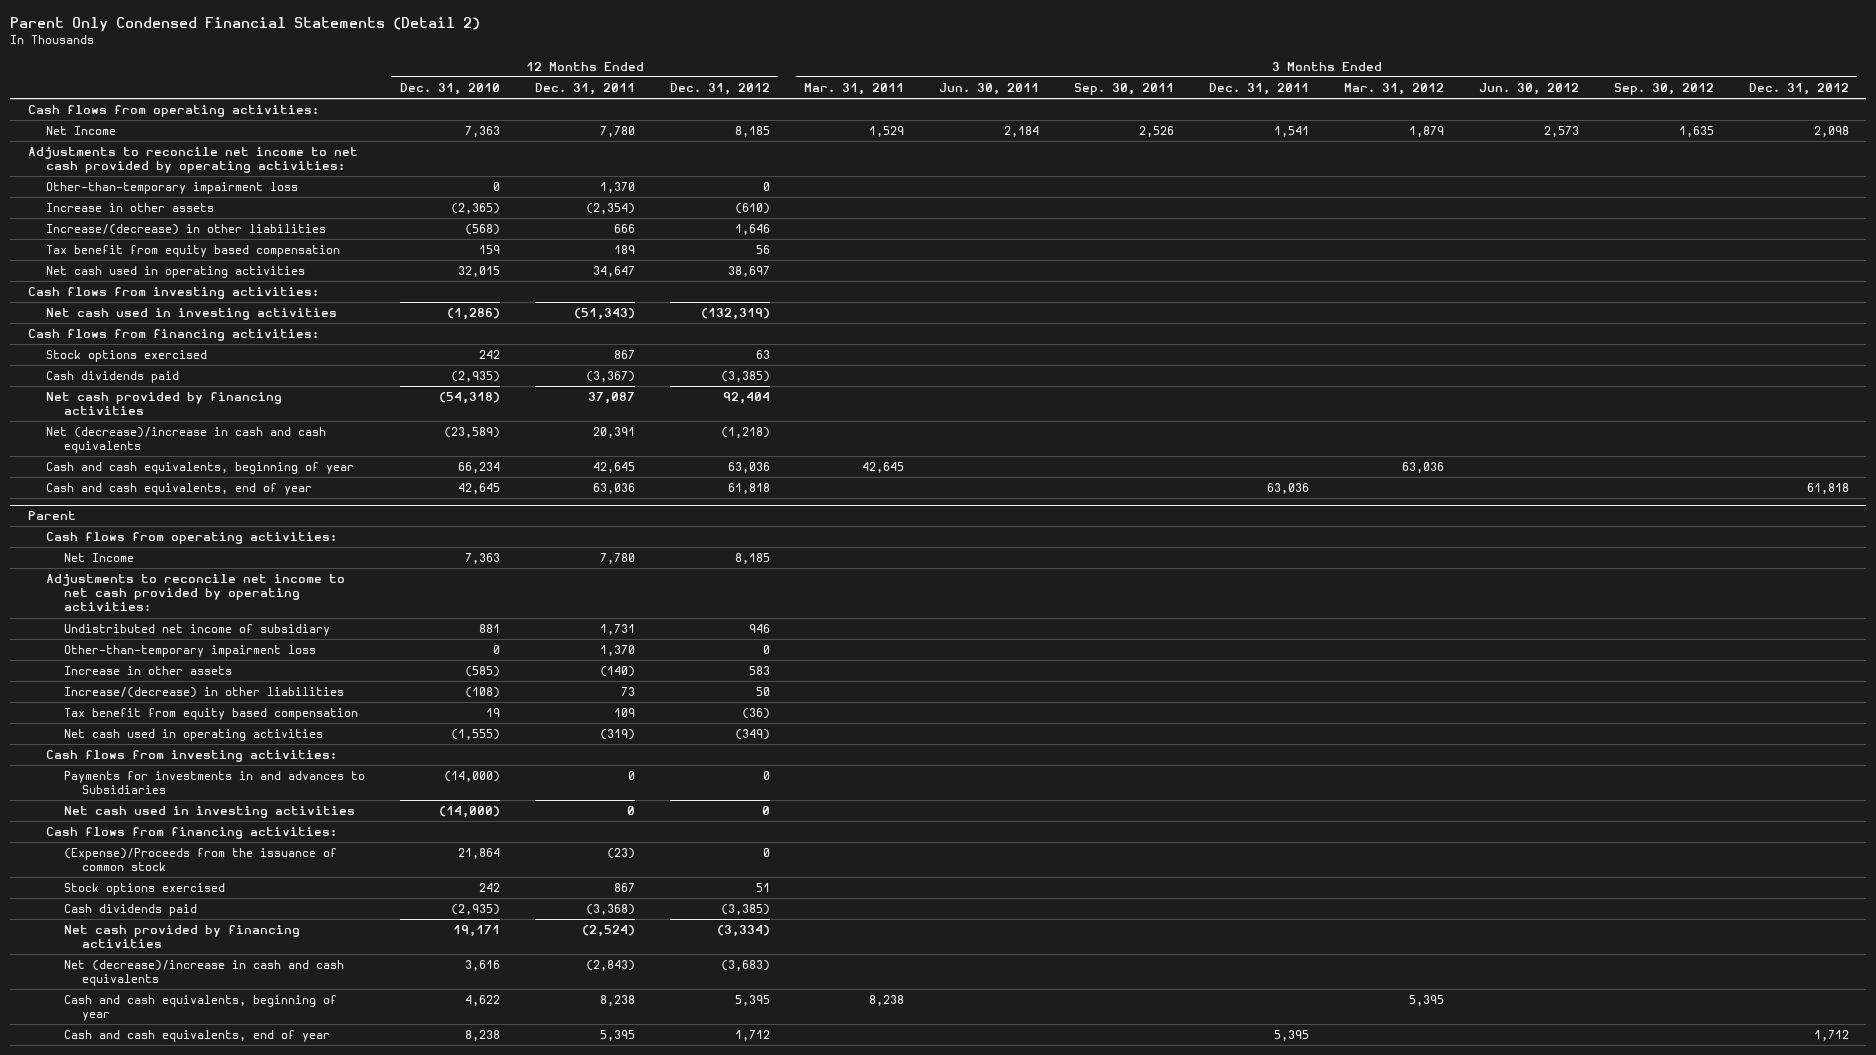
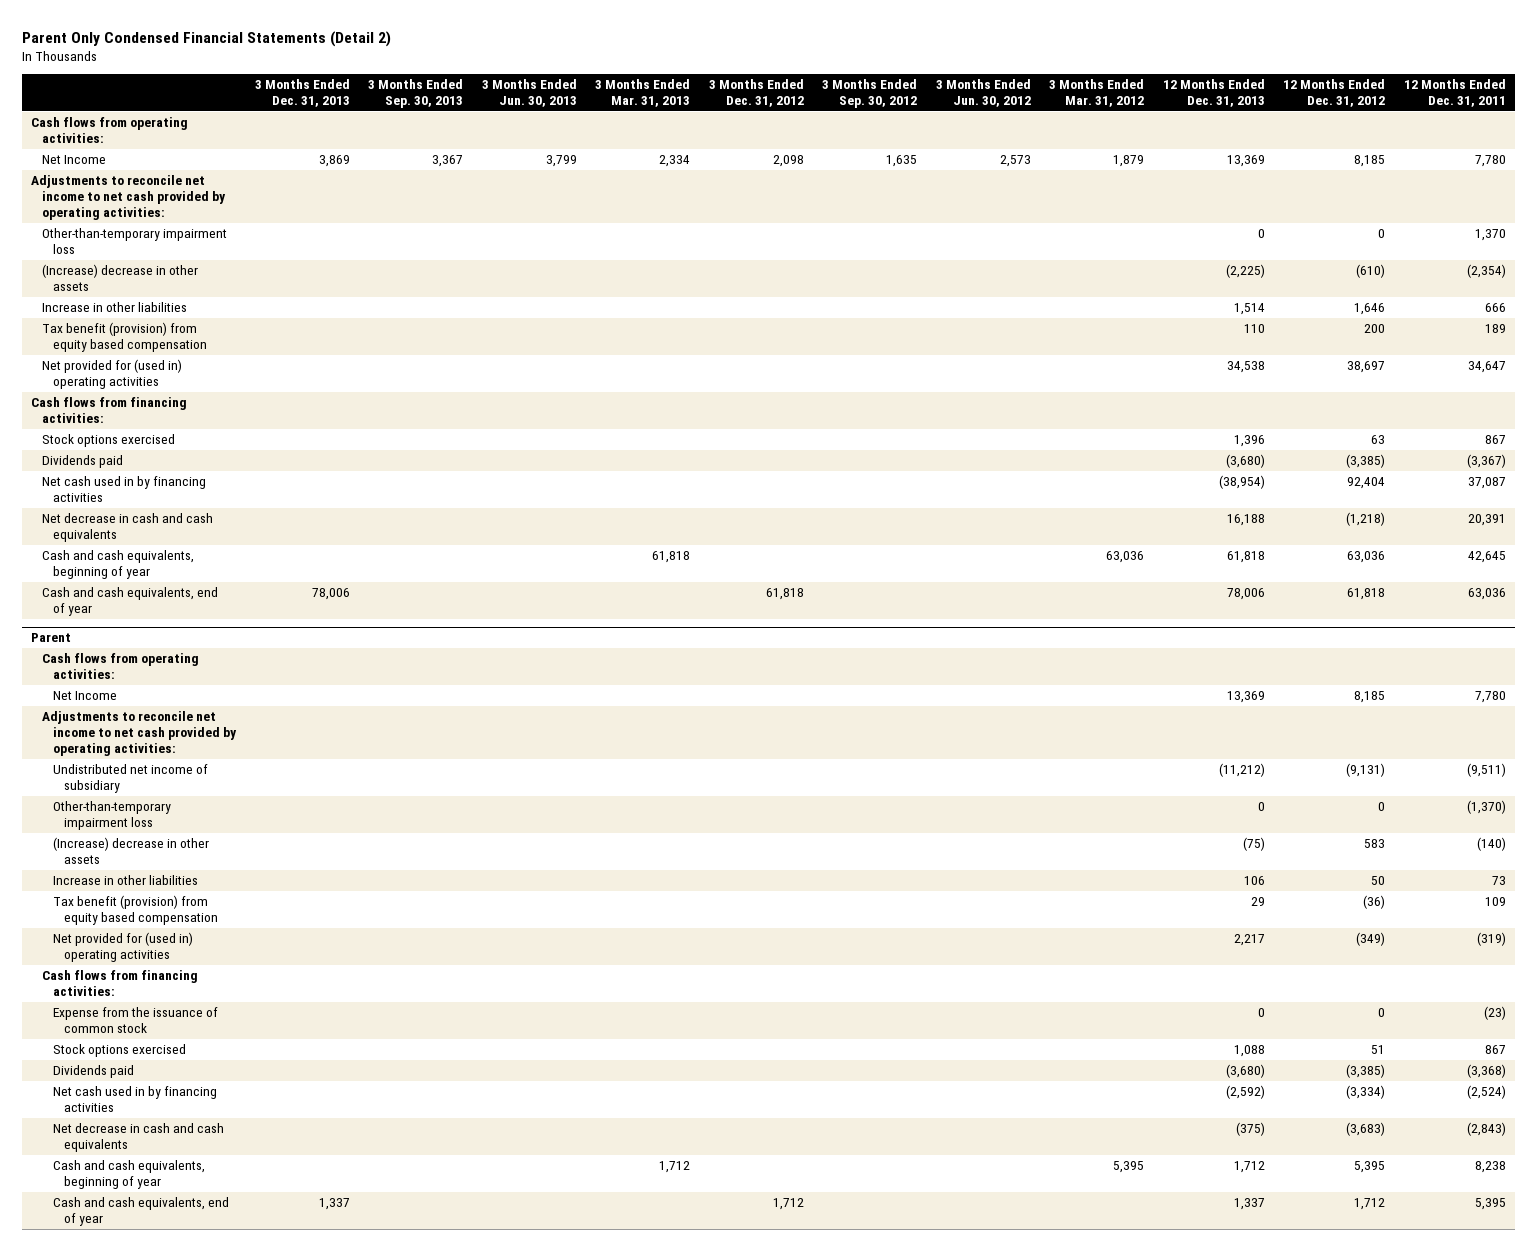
- | 12 Months Ended Dec. 31, 2010 | 12 Months Ended Dec. 31, 2011 | 12 Months Ended Dec. 31, 2012 | 3 Months Ended Mar. 31, 2011 | 3 Months Ended Jun. 30, 2011 | 3 Months Ended Sep. 30, 2011 | 3 Months Ended Dec. 31, 2011 | 3 Months Ended Mar. 31, 2012 | 3 Months Ended Jun. 30, 2012 | 3 Months Ended Sep. 30, 2012 | 3 Months Ended Dec. 31, 2012
+ | 3 Months Ended Dec. 31, 2013 | 3 Months Ended Sep. 30, 2013 | 3 Months Ended Jun. 30, 2013 | 3 Months Ended Mar. 31, 2013 | 3 Months Ended Dec. 31, 2012 | 3 Months Ended Sep. 30, 2012 | 3 Months Ended Jun. 30, 2012 | 3 Months Ended Mar. 31, 2012 | 12 Months Ended Dec. 31, 2013 | 12 Months Ended Dec. 31, 2012 | 12 Months Ended Dec. 31, 2011
- Increase in other assets | (2,365) | (2,354) | (610) | | | | | | | |
- Increase/(decrease) in other liabilities | (568) | 666 | 1,646 | | | | | | | |
- Tax benefit from equity based compensation | 159 | 189 | 56 | | | | | | | |
- Net cash used in operating activities | 32,015 | 34,647 | 38,697 | | | | | | | |
- Cash flows from investing activities:
- Net cash used in investing activities | (1,286) | (51,343) | (132,319) | | | | | | | |
+ (Increase) decrease in other assets | | | | | | | | | (2,225) | (610) | (2,354)
+ Increase in other liabilities | | | | | | | | | 1,514 | 1,646 | 666
+ Tax benefit (provision) from equity based compensation | | | | | | | | | 110 | 200 | 189
+ Net provided for (used in) operating activities | | | | | | | | | 34,538 | 38,697 | 34,647
- Cash dividends paid | (2,935) | (3,367) | (3,385) | | | | | | | |
- Net cash provided by financing activities | (54,318) | 37,087 | 92,404 | | | | | | | |
- Net (decrease)/increase in cash and cash equivalents | (23,589) | 20,391 | (1,218) | | | | | | | |
+ Dividends paid | | | | | | | | | (3,680) | (3,385) | (3,367)
+ Net cash used in by financing activities | | | | | | | | | (38,954) | 92,404 | 37,087
+ Net decrease in cash and cash equivalents | | | | | | | | | 16,188 | (1,218) | 20,391
@ Parent
- Undistributed net income of subsidiary | 881 | 1,731 | 946 | | | | | | | |
- Other-than-temporary impairment loss | 0 | 1,370 | 0 | | | | | | | |
- Increase in other assets | (585) | (140) | 583 | | | | | | | |
- Increase/(decrease) in other liabilities | (108) | 73 | 50 | | | | | | | |
- Tax benefit from equity based compensation | 19 | 109 | (36) | | | | | | | |
- Net cash used in operating activities | (1,555) | (319) | (349) | | | | | | | |
- Cash flows from investing activities:
- Payments for investments in and advances to Subsidiaries | (14,000) | 0 | 0 | | | | | | | |
- Net cash used in investing activities | (14,000) | 0 | 0 | | | | | | | |
+ Undistributed net income of subsidiary | | | | | | | | | (11,212) | (9,131) | (9,511)
+ Other-than-temporary impairment loss | | | | | | | | | 0 | 0 | (1,370)
+ (Increase) decrease in other assets | | | | | | | | | (75) | 583 | (140)
+ Increase in other liabilities | | | | | | | | | 106 | 50 | 73
+ Tax benefit (provision) from equity based compensation | | | | | | | | | 29 | (36) | 109
+ Net provided for (used in) operating activities | | | | | | | | | 2,217 | (349) | (319)
- (Expense)/Proceeds from the issuance of common stock | 21,864 | (23) | 0 | | | | | | | |
+ Expense from the issuance of common stock | | | | | | | | | 0 | 0 | (23)
- Cash dividends paid | (2,935) | (3,368) | (3,385) | | | | | | | |
- Net cash provided by financing activities | 19,171 | (2,524) | (3,334) | | | | | | | |
- Net (decrease)/increase in cash and cash equivalents | 3,616 | (2,843) | (3,683) | | | | | | | |
+ Dividends paid | | | | | | | | | (3,680) | (3,385) | (3,368)
+ Net cash used in by financing activities | | | | | | | | | (2,592) | (3,334) | (2,524)
+ Net decrease in cash and cash equivalents | | | | | | | | | (375) | (3,683) | (2,843)

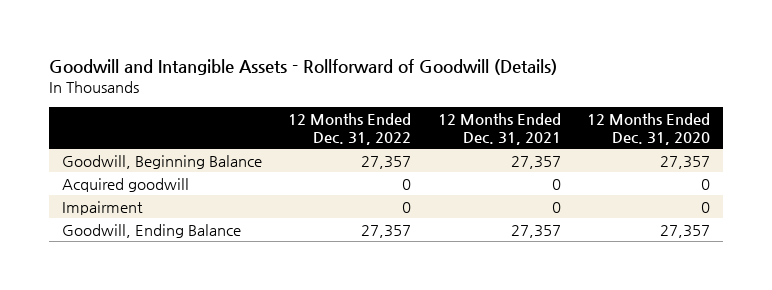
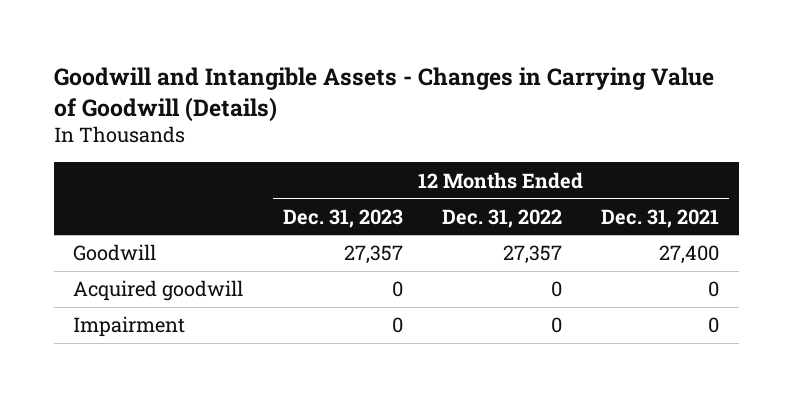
- Goodwill and Intangible Assets - Rollforward of Goodwill (Details)
+ Goodwill and Intangible Assets - Changes in Carrying Value of Goodwill (Details)
- | 12 Months Ended Dec. 31, 2022 | 12 Months Ended Dec. 31, 2021 | 12 Months Ended Dec. 31, 2020
+ | 12 Months Ended Dec. 31, 2023 | 12 Months Ended Dec. 31, 2022 | 12 Months Ended Dec. 31, 2021
- Goodwill, Beginning Balance | 27,357 | 27,357 | 27,357
+ Goodwill | 27,357 | 27,357 | 27,400
- Goodwill, Ending Balance | 27,357 | 27,357 | 27,357

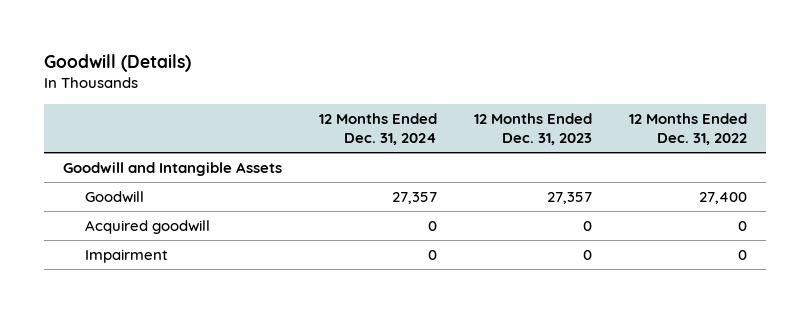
- Goodwill and Intangible Assets - Changes in Carrying Value of Goodwill (Details)
+ Goodwill (Details)
- | 12 Months Ended Dec. 31, 2023 | 12 Months Ended Dec. 31, 2022 | 12 Months Ended Dec. 31, 2021
+ | 12 Months Ended Dec. 31, 2024 | 12 Months Ended Dec. 31, 2023 | 12 Months Ended Dec. 31, 2022
- Goodwill | 27,357 | 27,357 | 27,400
+ Goodwill and Intangible Assets
+ Goodwill | 27,357 | 27,357 | 27,400

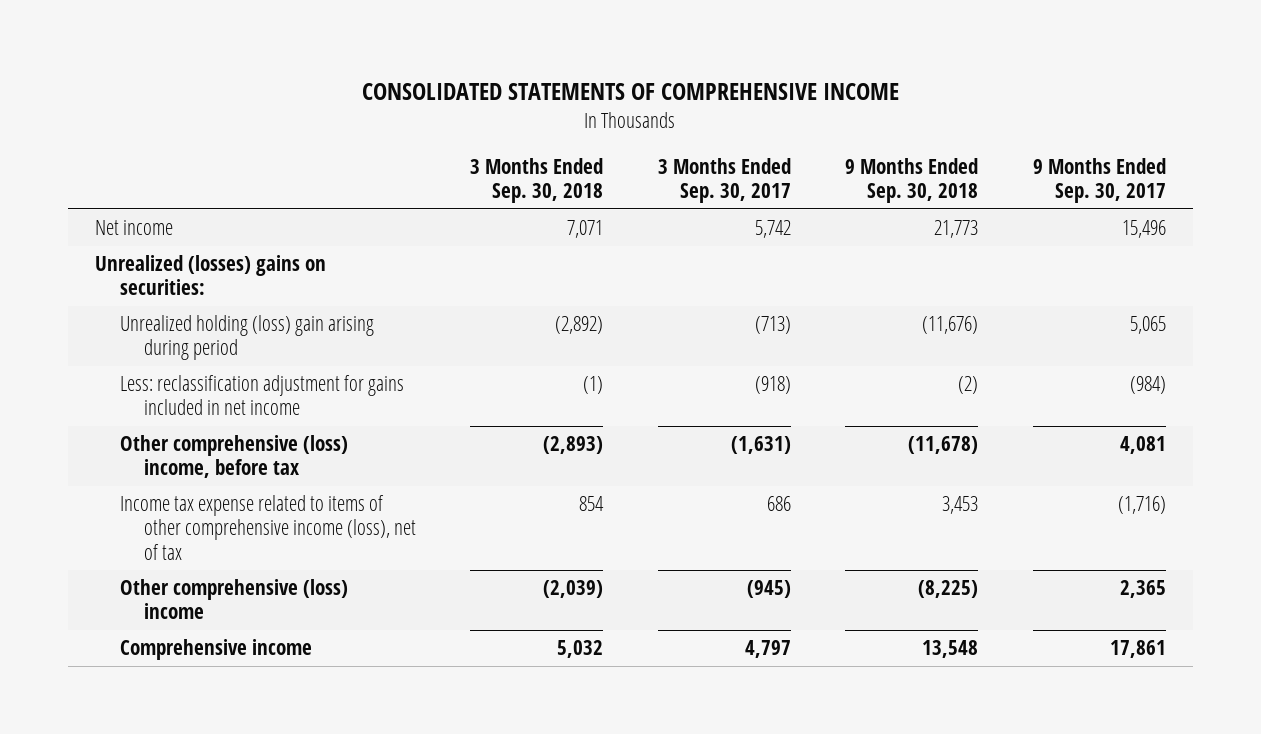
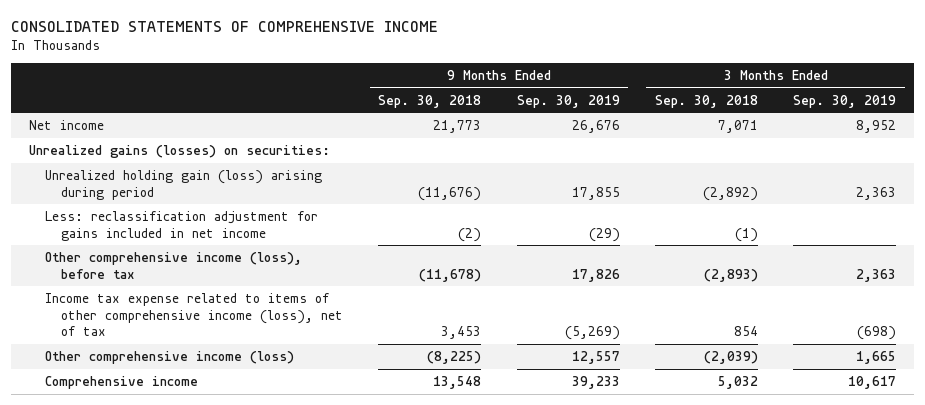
- | 3 Months Ended Sep. 30, 2018 | 3 Months Ended Sep. 30, 2017 | 9 Months Ended Sep. 30, 2018 | 9 Months Ended Sep. 30, 2017
+ | 9 Months Ended Sep. 30, 2018 | 9 Months Ended Sep. 30, 2019 | 3 Months Ended Sep. 30, 2018 | 3 Months Ended Sep. 30, 2019
- Unrealized (losses) gains on securities:
- Unrealized holding (loss) gain arising during period | (2,892) | (713) | (11,676) | 5,065
+ Unrealized gains (losses) on securities:
+ Unrealized holding gain (loss) arising during period | (11,676) | 17,855 | (2,892) | 2,363
- Other comprehensive (loss) income, before tax | (2,893) | (1,631) | (11,678) | 4,081
+ Other comprehensive income (loss), before tax | (11,678) | 17,826 | (2,893) | 2,363
- Other comprehensive (loss) income | (2,039) | (945) | (8,225) | 2,365
+ Other comprehensive income (loss) | (8,225) | 12,557 | (2,039) | 1,665

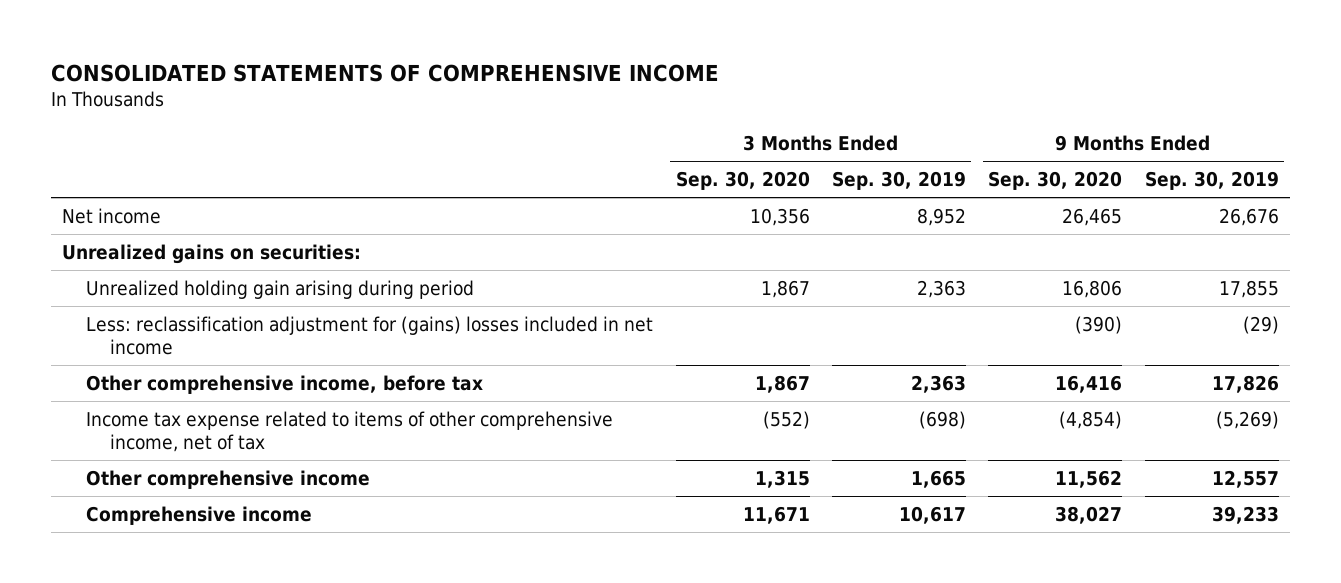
- | 9 Months Ended Sep. 30, 2018 | 9 Months Ended Sep. 30, 2019 | 3 Months Ended Sep. 30, 2018 | 3 Months Ended Sep. 30, 2019
+ | 3 Months Ended Sep. 30, 2020 | 3 Months Ended Sep. 30, 2019 | 9 Months Ended Sep. 30, 2020 | 9 Months Ended Sep. 30, 2019
- Unrealized gains (losses) on securities:
- Unrealized holding gain (loss) arising during period | (11,676) | 17,855 | (2,892) | 2,363
- Less: reclassification adjustment for gains included in net income | (2) | (29) | (1) |
- Other comprehensive income (loss), before tax | (11,678) | 17,826 | (2,893) | 2,363
- Income tax expense related to items of other comprehensive income (loss), net of tax | 3,453 | (5,269) | 854 | (698)
- Other comprehensive income (loss) | (8,225) | 12,557 | (2,039) | 1,665
+ Unrealized gains on securities:
+ Unrealized holding gain arising during period | 1,867 | 2,363 | 16,806 | 17,855
+ Less: reclassification adjustment for (gains) losses included in net income | | | (390) | (29)
+ Other comprehensive income, before tax | 1,867 | 2,363 | 16,416 | 17,826
+ Income tax expense related to items of other comprehensive income, net of tax | (552) | (698) | (4,854) | (5,269)
+ Other comprehensive income | 1,315 | 1,665 | 11,562 | 12,557

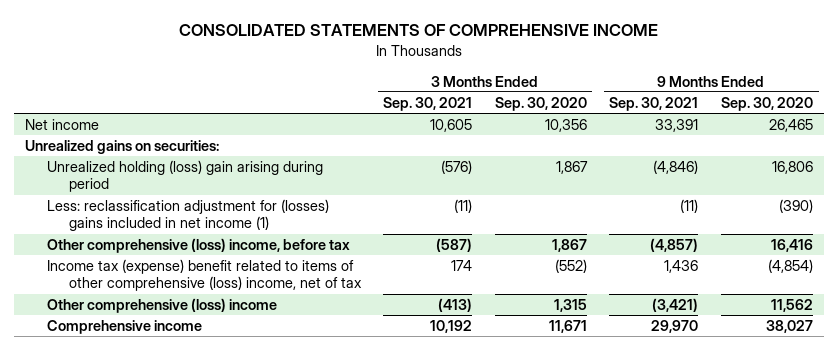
- | 3 Months Ended Sep. 30, 2020 | 3 Months Ended Sep. 30, 2019 | 9 Months Ended Sep. 30, 2020 | 9 Months Ended Sep. 30, 2019
+ | 3 Months Ended Sep. 30, 2021 | 3 Months Ended Sep. 30, 2020 | 9 Months Ended Sep. 30, 2021 | 9 Months Ended Sep. 30, 2020
- Unrealized holding gain arising during period | 1,867 | 2,363 | 16,806 | 17,855
- Less: reclassification adjustment for (gains) losses included in net income | | | (390) | (29)
- Other comprehensive income, before tax | 1,867 | 2,363 | 16,416 | 17,826
- Income tax expense related to items of other comprehensive income, net of tax | (552) | (698) | (4,854) | (5,269)
- Other comprehensive income | 1,315 | 1,665 | 11,562 | 12,557
+ Unrealized holding (loss) gain arising during period | (576) | 1,867 | (4,846) | 16,806
+ Less: reclassification adjustment for (losses) gains included in net income (1) | (11) | | (11) | (390)
+ Other comprehensive (loss) income, before tax | (587) | 1,867 | (4,857) | 16,416
+ Income tax (expense) benefit related to items of other comprehensive (loss) income, net of tax | 174 | (552) | 1,436 | (4,854)
+ Other comprehensive (loss) income | (413) | 1,315 | (3,421) | 11,562

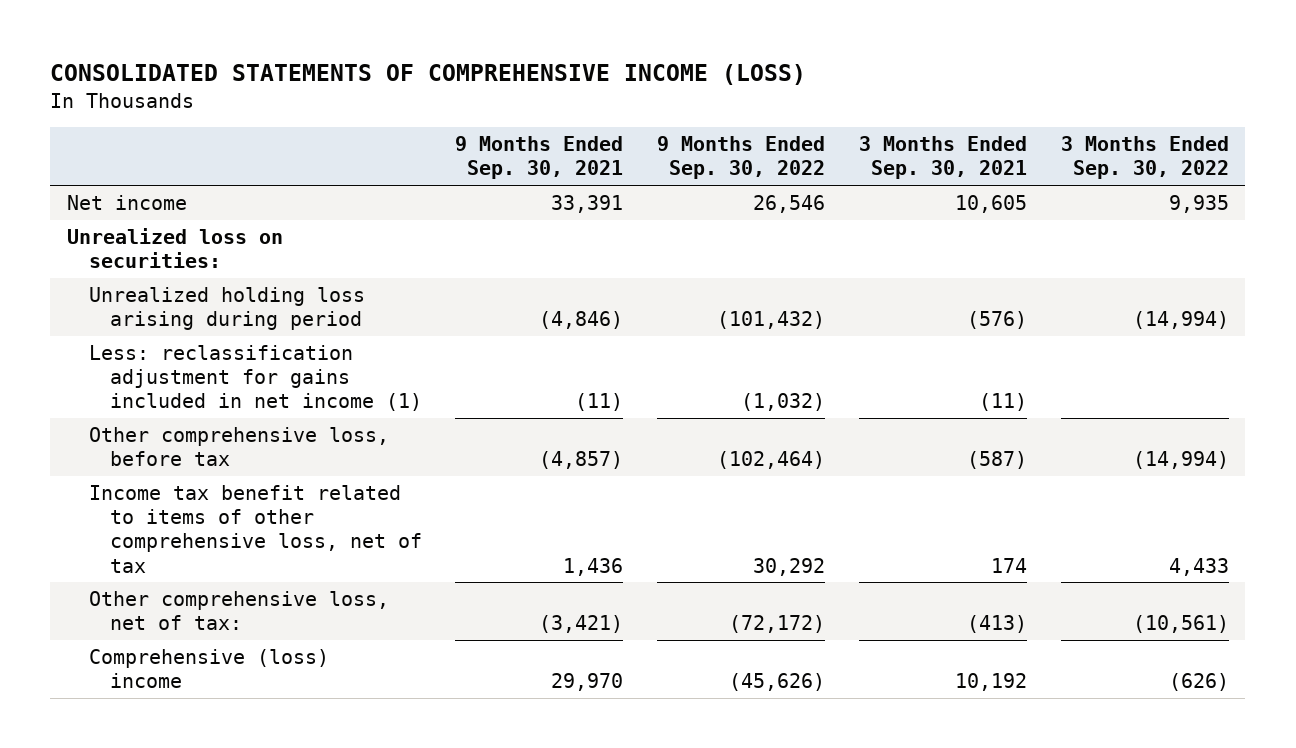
- CONSOLIDATED STATEMENTS OF COMPREHENSIVE INCOME
+ CONSOLIDATED STATEMENTS OF COMPREHENSIVE INCOME (LOSS)
- | 3 Months Ended Sep. 30, 2021 | 3 Months Ended Sep. 30, 2020 | 9 Months Ended Sep. 30, 2021 | 9 Months Ended Sep. 30, 2020
+ | 9 Months Ended Sep. 30, 2021 | 9 Months Ended Sep. 30, 2022 | 3 Months Ended Sep. 30, 2021 | 3 Months Ended Sep. 30, 2022
- Unrealized gains on securities:
- Unrealized holding (loss) gain arising during period | (576) | 1,867 | (4,846) | 16,806
- Less: reclassification adjustment for (losses) gains included in net income (1) | (11) | | (11) | (390)
- Other comprehensive (loss) income, before tax | (587) | 1,867 | (4,857) | 16,416
- Income tax (expense) benefit related to items of other comprehensive (loss) income, net of tax | 174 | (552) | 1,436 | (4,854)
- Other comprehensive (loss) income | (413) | 1,315 | (3,421) | 11,562
- Comprehensive income | 10,192 | 11,671 | 29,970 | 38,027
+ Unrealized loss on securities:
+ Unrealized holding loss arising during period | (4,846) | (101,432) | (576) | (14,994)
+ Less: reclassification adjustment for gains included in net income (1) | (11) | (1,032) | (11) |
+ Other comprehensive loss, before tax | (4,857) | (102,464) | (587) | (14,994)
+ Income tax benefit related to items of other comprehensive loss, net of tax | 1,436 | 30,292 | 174 | 4,433
+ Other comprehensive loss, net of tax: | (3,421) | (72,172) | (413) | (10,561)
+ Comprehensive (loss) income | 29,970 | (45,626) | 10,192 | (626)

